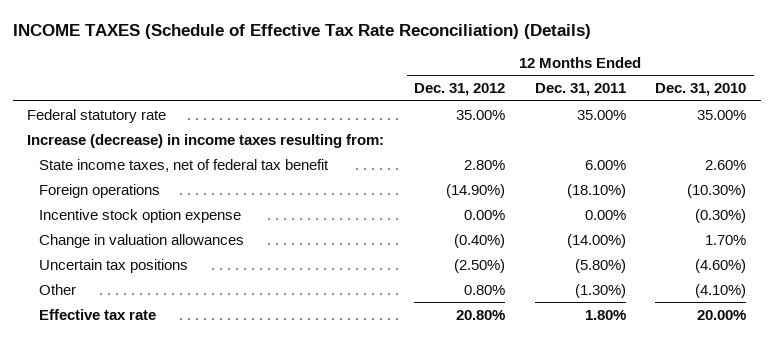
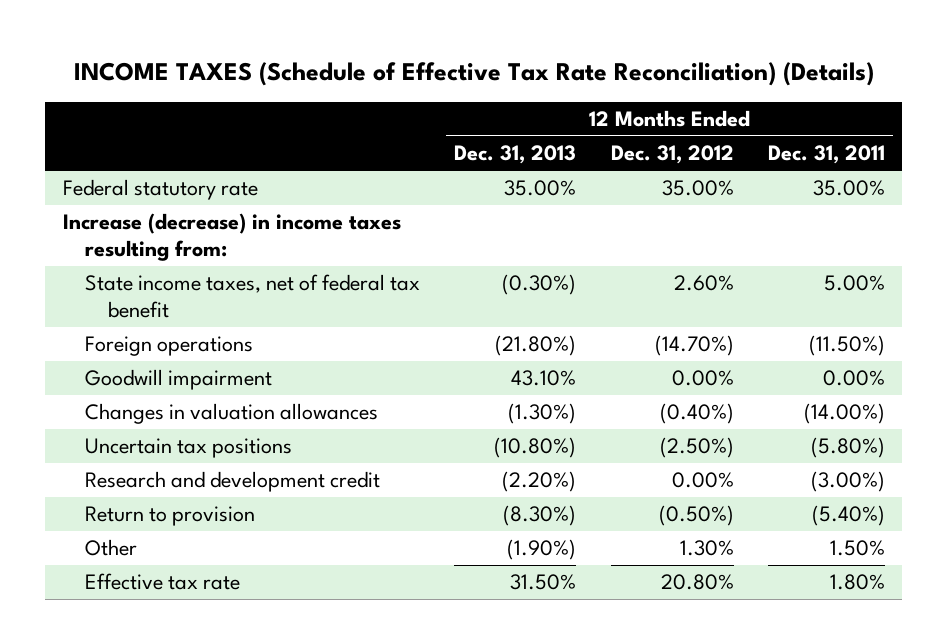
- | 12 Months Ended Dec. 31, 2012 | 12 Months Ended Dec. 31, 2011 | 12 Months Ended Dec. 31, 2010
+ | 12 Months Ended Dec. 31, 2013 | 12 Months Ended Dec. 31, 2012 | 12 Months Ended Dec. 31, 2011
- State income taxes, net of federal tax benefit | 2.80% | 6.00% | 2.60%
- Foreign operations | (14.90%) | (18.10%) | (10.30%)
- Incentive stock option expense | 0.00% | 0.00% | (0.30%)
- Change in valuation allowances | (0.40%) | (14.00%) | 1.70%
+ State income taxes, net of federal tax benefit | (0.30%) | 2.60% | 5.00%
+ Foreign operations | (21.80%) | (14.70%) | (11.50%)
+ Goodwill impairment | 43.10% | 0.00% | 0.00%
+ Changes in valuation allowances | (1.30%) | (0.40%) | (14.00%)
- Other | 0.80% | (1.30%) | (4.10%)
+ Research and development credit | (2.20%) | 0.00% | (3.00%)
+ Return to provision | (8.30%) | (0.50%) | (5.40%)
+ Other | (1.90%) | 1.30% | 1.50%

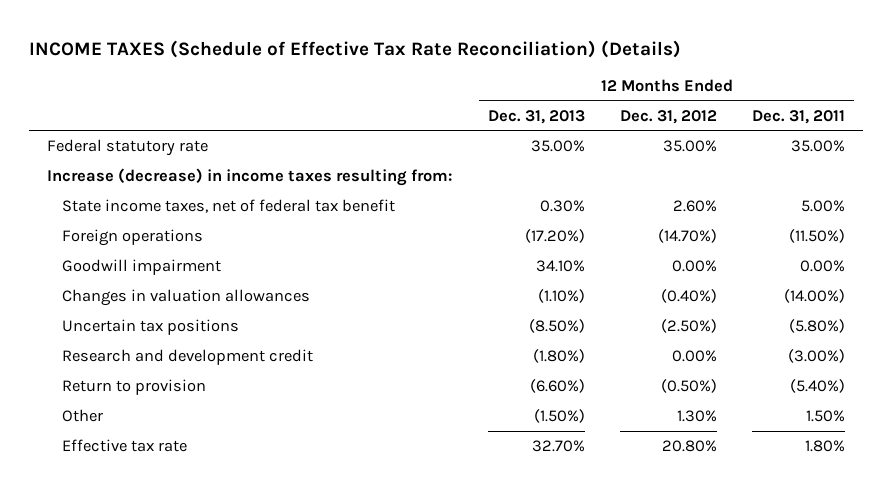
- State income taxes, net of federal tax benefit | (0.30%) | 2.60% | 5.00%
- Foreign operations | (21.80%) | (14.70%) | (11.50%)
- Goodwill impairment | 43.10% | 0.00% | 0.00%
- Changes in valuation allowances | (1.30%) | (0.40%) | (14.00%)
- Uncertain tax positions | (10.80%) | (2.50%) | (5.80%)
- Research and development credit | (2.20%) | 0.00% | (3.00%)
- Return to provision | (8.30%) | (0.50%) | (5.40%)
- Other | (1.90%) | 1.30% | 1.50%
- Effective tax rate | 31.50% | 20.80% | 1.80%
+ State income taxes, net of federal tax benefit | 0.30% | 2.60% | 5.00%
+ Foreign operations | (17.20%) | (14.70%) | (11.50%)
+ Goodwill impairment | 34.10% | 0.00% | 0.00%
+ Changes in valuation allowances | (1.10%) | (0.40%) | (14.00%)
+ Uncertain tax positions | (8.50%) | (2.50%) | (5.80%)
+ Research and development credit | (1.80%) | 0.00% | (3.00%)
+ Return to provision | (6.60%) | (0.50%) | (5.40%)
+ Other | (1.50%) | 1.30% | 1.50%
+ Effective tax rate | 32.70% | 20.80% | 1.80%

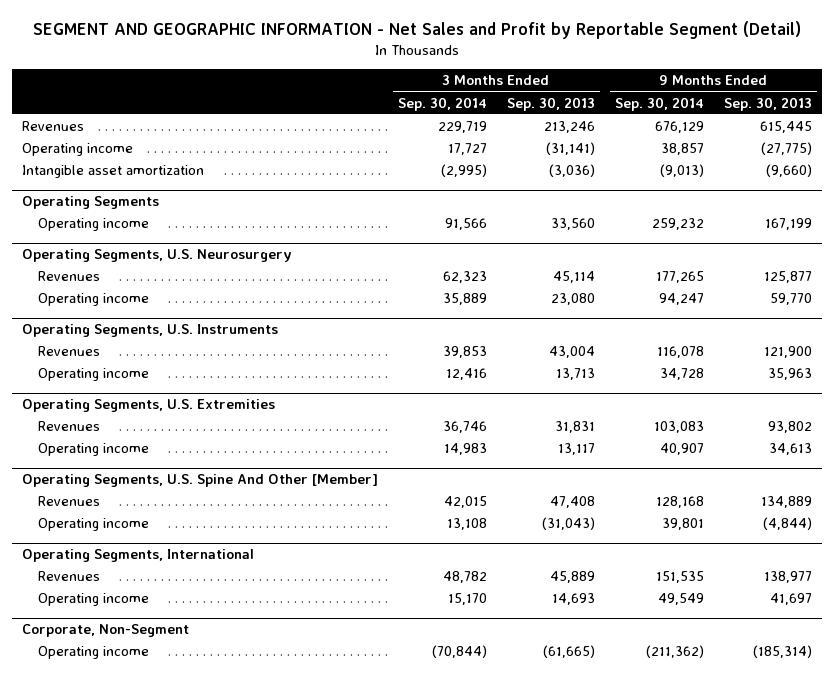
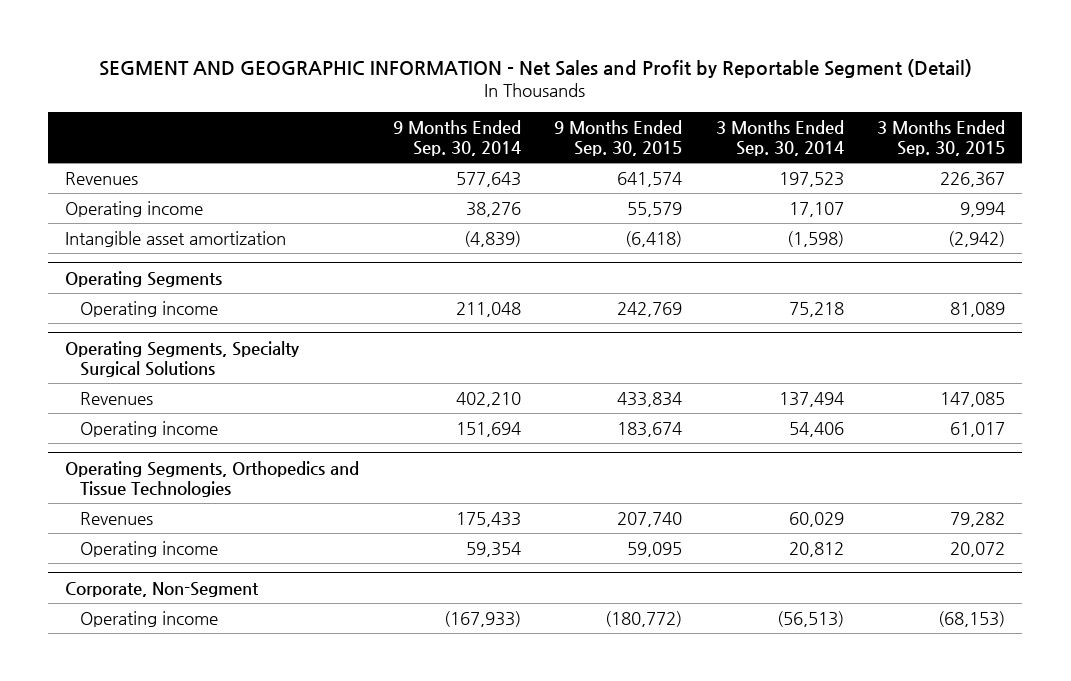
- | 3 Months Ended Sep. 30, 2014 | 3 Months Ended Sep. 30, 2013 | 9 Months Ended Sep. 30, 2014 | 9 Months Ended Sep. 30, 2013
+ | 9 Months Ended Sep. 30, 2014 | 9 Months Ended Sep. 30, 2015 | 3 Months Ended Sep. 30, 2014 | 3 Months Ended Sep. 30, 2015
- Revenues | 229,719 | 213,246 | 676,129 | 615,445
- Operating income | 17,727 | (31,141) | 38,857 | (27,775)
- Intangible asset amortization | (2,995) | (3,036) | (9,013) | (9,660)
+ Revenues | 577,643 | 641,574 | 197,523 | 226,367
+ Operating income | 38,276 | 55,579 | 17,107 | 9,994
+ Intangible asset amortization | (4,839) | (6,418) | (1,598) | (2,942)
@ Operating Segments
- Operating income | 91,566 | 33,560 | 259,232 | 167,199
- Operating Segments, U.S. Neurosurgery
- Revenues | 62,323 | 45,114 | 177,265 | 125,877
- Operating income | 35,889 | 23,080 | 94,247 | 59,770
- Operating Segments, U.S. Instruments
- Revenues | 39,853 | 43,004 | 116,078 | 121,900
- Operating income | 12,416 | 13,713 | 34,728 | 35,963
- Operating Segments, U.S. Extremities
- Revenues | 36,746 | 31,831 | 103,083 | 93,802
- Operating income | 14,983 | 13,117 | 40,907 | 34,613
- Operating Segments, U.S. Spine And Other [Member]
- Revenues | 42,015 | 47,408 | 128,168 | 134,889
- Operating income | 13,108 | (31,043) | 39,801 | (4,844)
- Operating Segments, International
- Revenues | 48,782 | 45,889 | 151,535 | 138,977
- Operating income | 15,170 | 14,693 | 49,549 | 41,697
@ Operating Segments
+ Operating income | 211,048 | 242,769 | 75,218 | 81,089
+ Operating Segments, Specialty Surgical Solutions
+ Revenues | 402,210 | 433,834 | 137,494 | 147,085
+ Operating income | 151,694 | 183,674 | 54,406 | 61,017
+ Operating Segments, Orthopedics and Tissue Technologies
+ Revenues | 175,433 | 207,740 | 60,029 | 79,282
+ Operating income | 59,354 | 59,095 | 20,812 | 20,072
@ Corporate, Non-Segment
- Operating income | (70,844) | (61,665) | (211,362) | (185,314)
+ Operating income | (167,933) | (180,772) | (56,513) | (68,153)

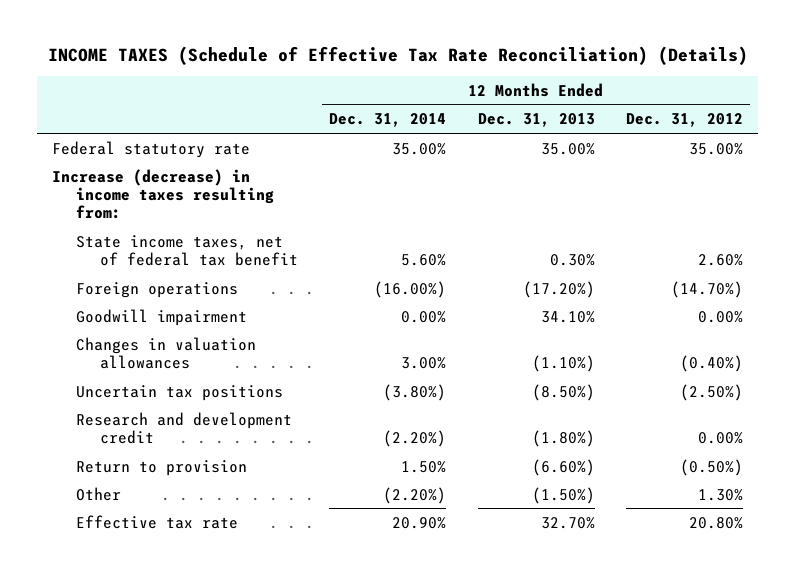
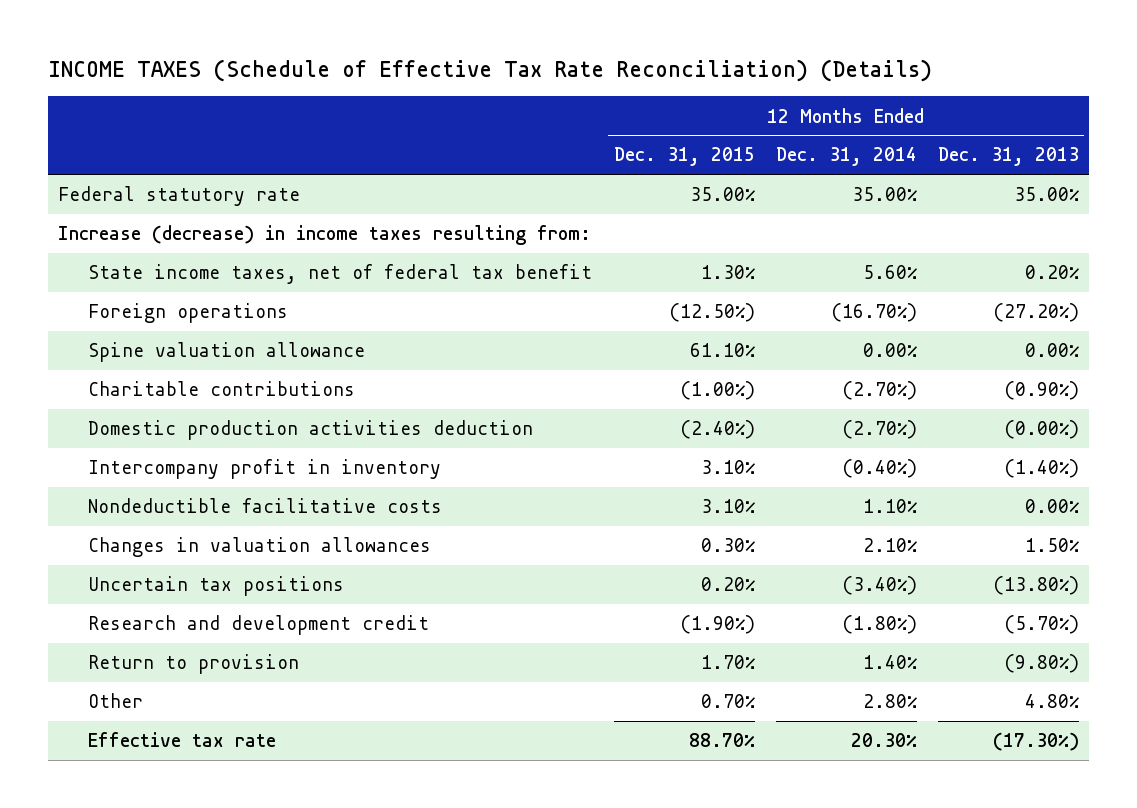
- | 12 Months Ended Dec. 31, 2014 | 12 Months Ended Dec. 31, 2013 | 12 Months Ended Dec. 31, 2012
+ | 12 Months Ended Dec. 31, 2015 | 12 Months Ended Dec. 31, 2014 | 12 Months Ended Dec. 31, 2013
- State income taxes, net of federal tax benefit | 5.60% | 0.30% | 2.60%
- Foreign operations | (16.00%) | (17.20%) | (14.70%)
- Goodwill impairment | 0.00% | 34.10% | 0.00%
- Changes in valuation allowances | 3.00% | (1.10%) | (0.40%)
- Uncertain tax positions | (3.80%) | (8.50%) | (2.50%)
- Research and development credit | (2.20%) | (1.80%) | 0.00%
- Return to provision | 1.50% | (6.60%) | (0.50%)
- Other | (2.20%) | (1.50%) | 1.30%
- Effective tax rate | 20.90% | 32.70% | 20.80%
+ State income taxes, net of federal tax benefit | 1.30% | 5.60% | 0.20%
+ Foreign operations | (12.50%) | (16.70%) | (27.20%)
+ Spine valuation allowance | 61.10% | 0.00% | 0.00%
+ Charitable contributions | (1.00%) | (2.70%) | (0.90%)
+ Domestic production activities deduction | (2.40%) | (2.70%) | (0.00%)
+ Intercompany profit in inventory | 3.10% | (0.40%) | (1.40%)
+ Nondeductible facilitative costs | 3.10% | 1.10% | 0.00%
+ Changes in valuation allowances | 0.30% | 2.10% | 1.50%
+ Uncertain tax positions | 0.20% | (3.40%) | (13.80%)
+ Research and development credit | (1.90%) | (1.80%) | (5.70%)
+ Return to provision | 1.70% | 1.40% | (9.80%)
+ Other | 0.70% | 2.80% | 4.80%
+ Effective tax rate | 88.70% | 20.30% | (17.30%)

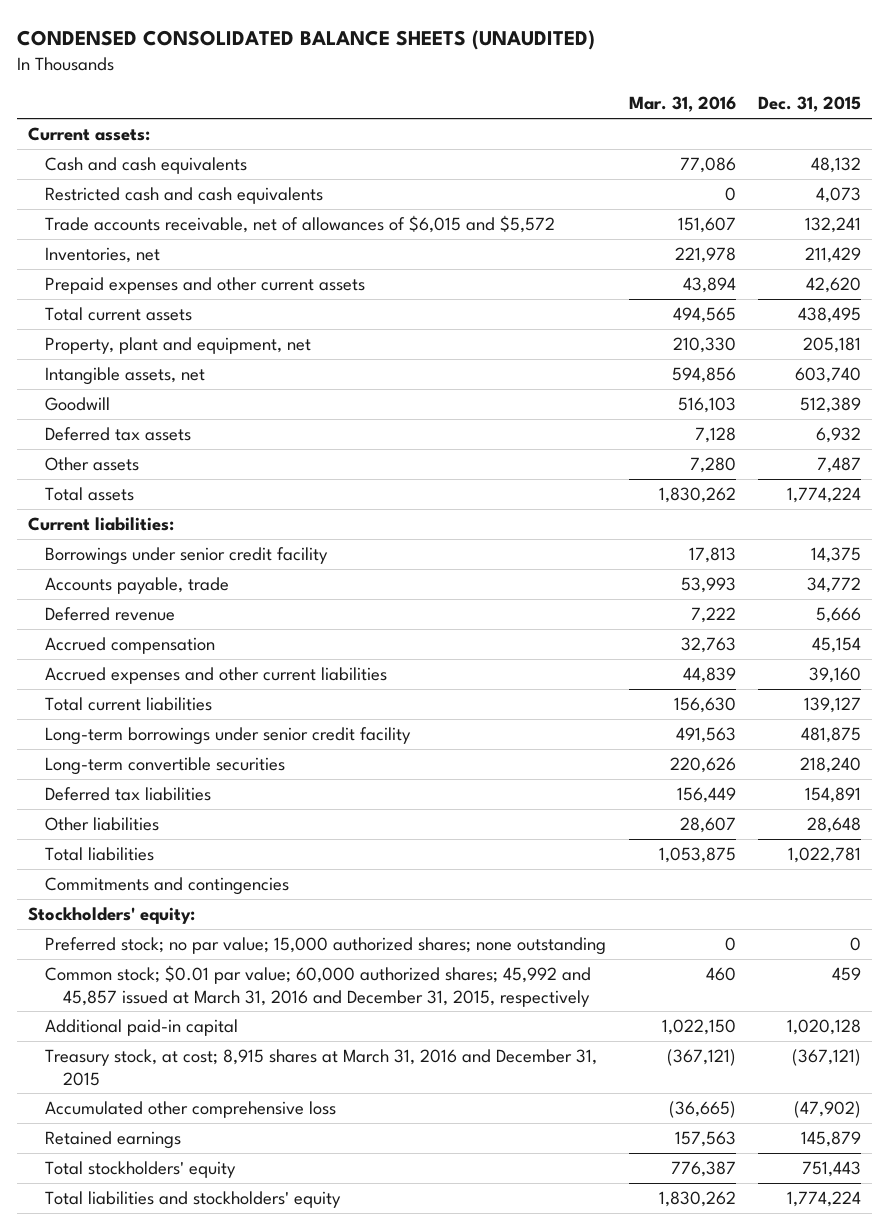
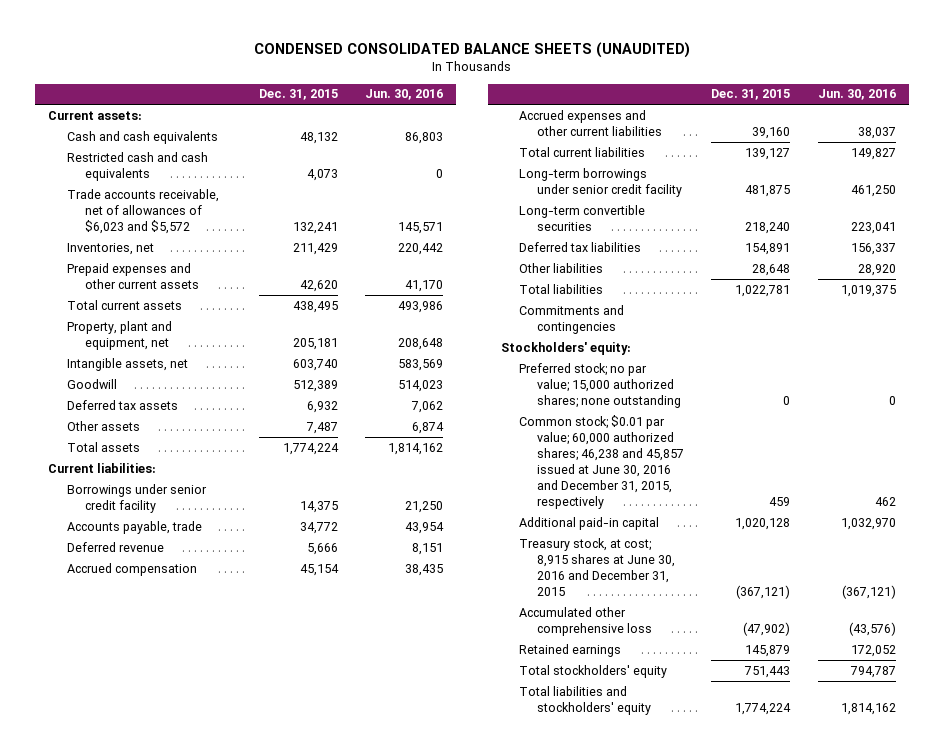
- | Mar. 31, 2016 | Dec. 31, 2015
+ | Dec. 31, 2015 | Jun. 30, 2016
- Trade accounts receivable, net of allowances of $6,015 and $5,572 | 151,607 | 132,241
+ Trade accounts receivable, net of allowances of $6,023 and $5,572 | 132,241 | 145,571
- Common stock; $0.01 par value; 60,000 authorized shares; 45,992 and 45,857 issued at March 31, 2016 and December 31, 2015, respectively | 460 | 459
+ Common stock; $0.01 par value; 60,000 authorized shares; 46,238 and 45,857 issued at June 30, 2016 and December 31, 2015, respectively | 459 | 462
- Treasury stock, at cost; 8,915 shares at March 31, 2016 and December 31, 2015 | (367,121) | (367,121)
+ Treasury stock, at cost; 8,915 shares at June 30, 2016 and December 31, 2015 | (367,121) | (367,121)

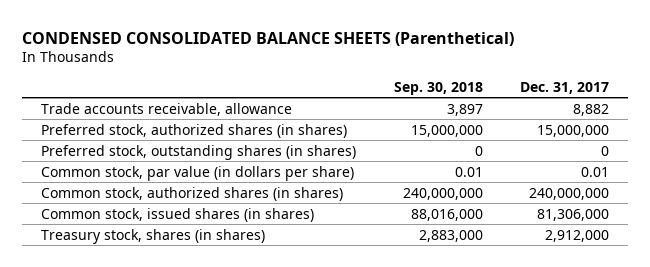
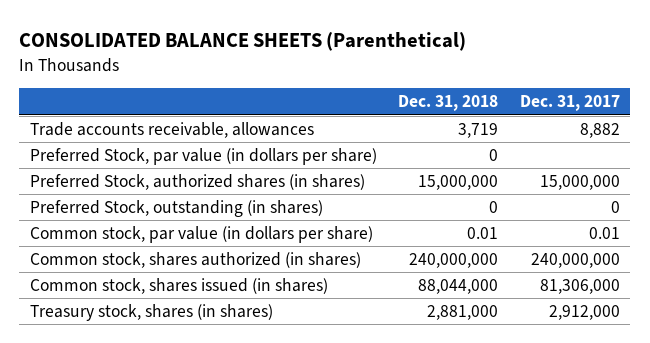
- CONDENSED CONSOLIDATED BALANCE SHEETS (Parenthetical)
+ CONSOLIDATED BALANCE SHEETS (Parenthetical)
- | Sep. 30, 2018 | Dec. 31, 2017
+ | Dec. 31, 2018 | Dec. 31, 2017
- Trade accounts receivable, allowance | 3,897 | 8,882
- Preferred stock, authorized shares (in shares) | 15,000,000 | 15,000,000
- Preferred stock, outstanding shares (in shares) | 0 | 0
+ Trade accounts receivable, allowances | 3,719 | 8,882
+ Preferred Stock, par value (in dollars per share) | 0 |
+ Preferred Stock, authorized shares (in shares) | 15,000,000 | 15,000,000
+ Preferred Stock, outstanding (in shares) | 0 | 0
- Common stock, authorized shares (in shares) | 240,000,000 | 240,000,000
- Common stock, issued shares (in shares) | 88,016,000 | 81,306,000
+ Common stock, shares authorized (in shares) | 240,000,000 | 240,000,000
+ Common stock, shares issued (in shares) | 88,044,000 | 81,306,000

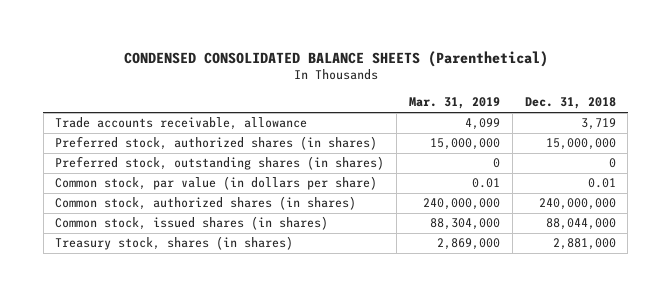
- CONSOLIDATED BALANCE SHEETS (Parenthetical)
+ CONDENSED CONSOLIDATED BALANCE SHEETS (Parenthetical)
- | Dec. 31, 2018 | Dec. 31, 2017
+ | Mar. 31, 2019 | Dec. 31, 2018
- Trade accounts receivable, allowances | 3,719 | 8,882
- Preferred Stock, par value (in dollars per share) | 0 |
- Preferred Stock, authorized shares (in shares) | 15,000,000 | 15,000,000
- Preferred Stock, outstanding (in shares) | 0 | 0
+ Trade accounts receivable, allowance | 4,099 | 3,719
+ Preferred stock, authorized shares (in shares) | 15,000,000 | 15,000,000
+ Preferred stock, outstanding shares (in shares) | 0 | 0
- Common stock, shares authorized (in shares) | 240,000,000 | 240,000,000
- Common stock, shares issued (in shares) | 88,044,000 | 81,306,000
+ Common stock, authorized shares (in shares) | 240,000,000 | 240,000,000
+ Common stock, issued shares (in shares) | 88,304,000 | 88,044,000

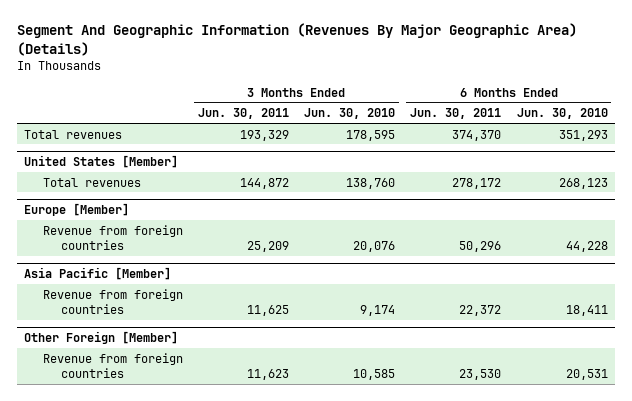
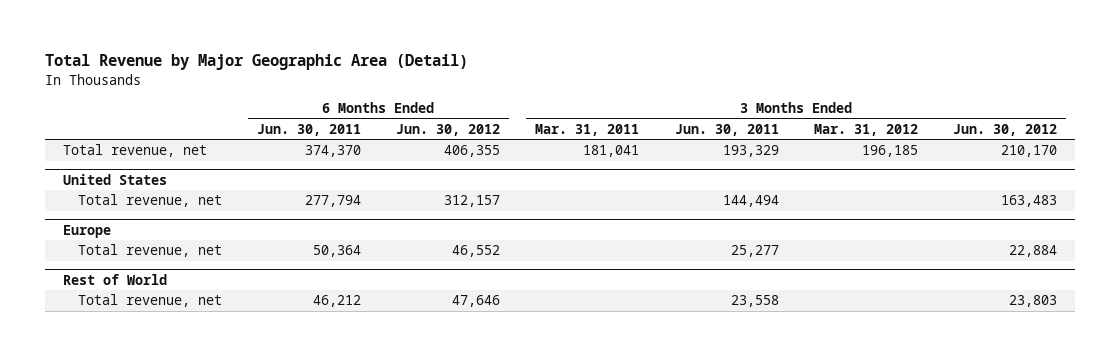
- Segment And Geographic Information (Revenues By Major Geographic Area) (Details)
+ Total Revenue by Major Geographic Area (Detail)
- | 3 Months Ended Jun. 30, 2011 | 3 Months Ended Jun. 30, 2010 | 6 Months Ended Jun. 30, 2011 | 6 Months Ended Jun. 30, 2010
+ | 6 Months Ended Jun. 30, 2011 | 6 Months Ended Jun. 30, 2012 | 3 Months Ended Mar. 31, 2011 | 3 Months Ended Jun. 30, 2011 | 3 Months Ended Mar. 31, 2012 | 3 Months Ended Jun. 30, 2012
- Total revenues | 193,329 | 178,595 | 374,370 | 351,293
- United States [Member]
- Total revenues | 144,872 | 138,760 | 278,172 | 268,123
- Europe [Member]
- Revenue from foreign countries | 25,209 | 20,076 | 50,296 | 44,228
- Asia Pacific [Member]
- Revenue from foreign countries | 11,625 | 9,174 | 22,372 | 18,411
- Other Foreign [Member]
- Revenue from foreign countries | 11,623 | 10,585 | 23,530 | 20,531
+ Total revenue, net | 374,370 | 406,355 | 181,041 | 193,329 | 196,185 | 210,170
+ United States
+ Total revenue, net | 277,794 | 312,157 | | 144,494 | | 163,483
+ Europe
+ Total revenue, net | 50,364 | 46,552 | | 25,277 | | 22,884
+ Rest of World
+ Total revenue, net | 46,212 | 47,646 | | 23,558 | | 23,803

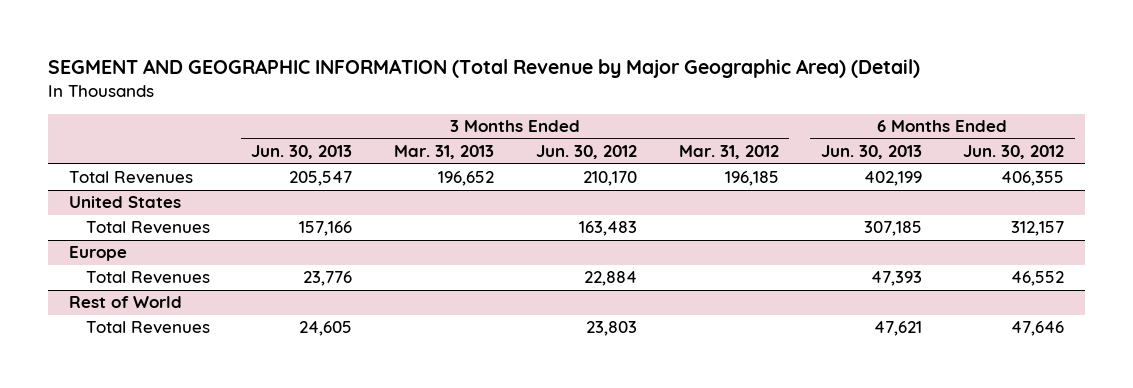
- Total Revenue by Major Geographic Area (Detail)
+ SEGMENT AND GEOGRAPHIC INFORMATION (Total Revenue by Major Geographic Area) (Detail)
- | 6 Months Ended Jun. 30, 2011 | 6 Months Ended Jun. 30, 2012 | 3 Months Ended Mar. 31, 2011 | 3 Months Ended Jun. 30, 2011 | 3 Months Ended Mar. 31, 2012 | 3 Months Ended Jun. 30, 2012
+ | 3 Months Ended Jun. 30, 2013 | 3 Months Ended Mar. 31, 2013 | 3 Months Ended Jun. 30, 2012 | 3 Months Ended Mar. 31, 2012 | 6 Months Ended Jun. 30, 2013 | 6 Months Ended Jun. 30, 2012
- Total revenue, net | 374,370 | 406,355 | 181,041 | 193,329 | 196,185 | 210,170
+ Total Revenues | 205,547 | 196,652 | 210,170 | 196,185 | 402,199 | 406,355
@ United States
- Total revenue, net | 277,794 | 312,157 | | 144,494 | | 163,483
+ Total Revenues | 157,166 | | 163,483 | | 307,185 | 312,157
@ Europe
- Total revenue, net | 50,364 | 46,552 | | 25,277 | | 22,884
+ Total Revenues | 23,776 | | 22,884 | | 47,393 | 46,552
@ Rest of World
- Total revenue, net | 46,212 | 47,646 | | 23,558 | | 23,803
+ Total Revenues | 24,605 | | 23,803 | | 47,621 | 47,646

